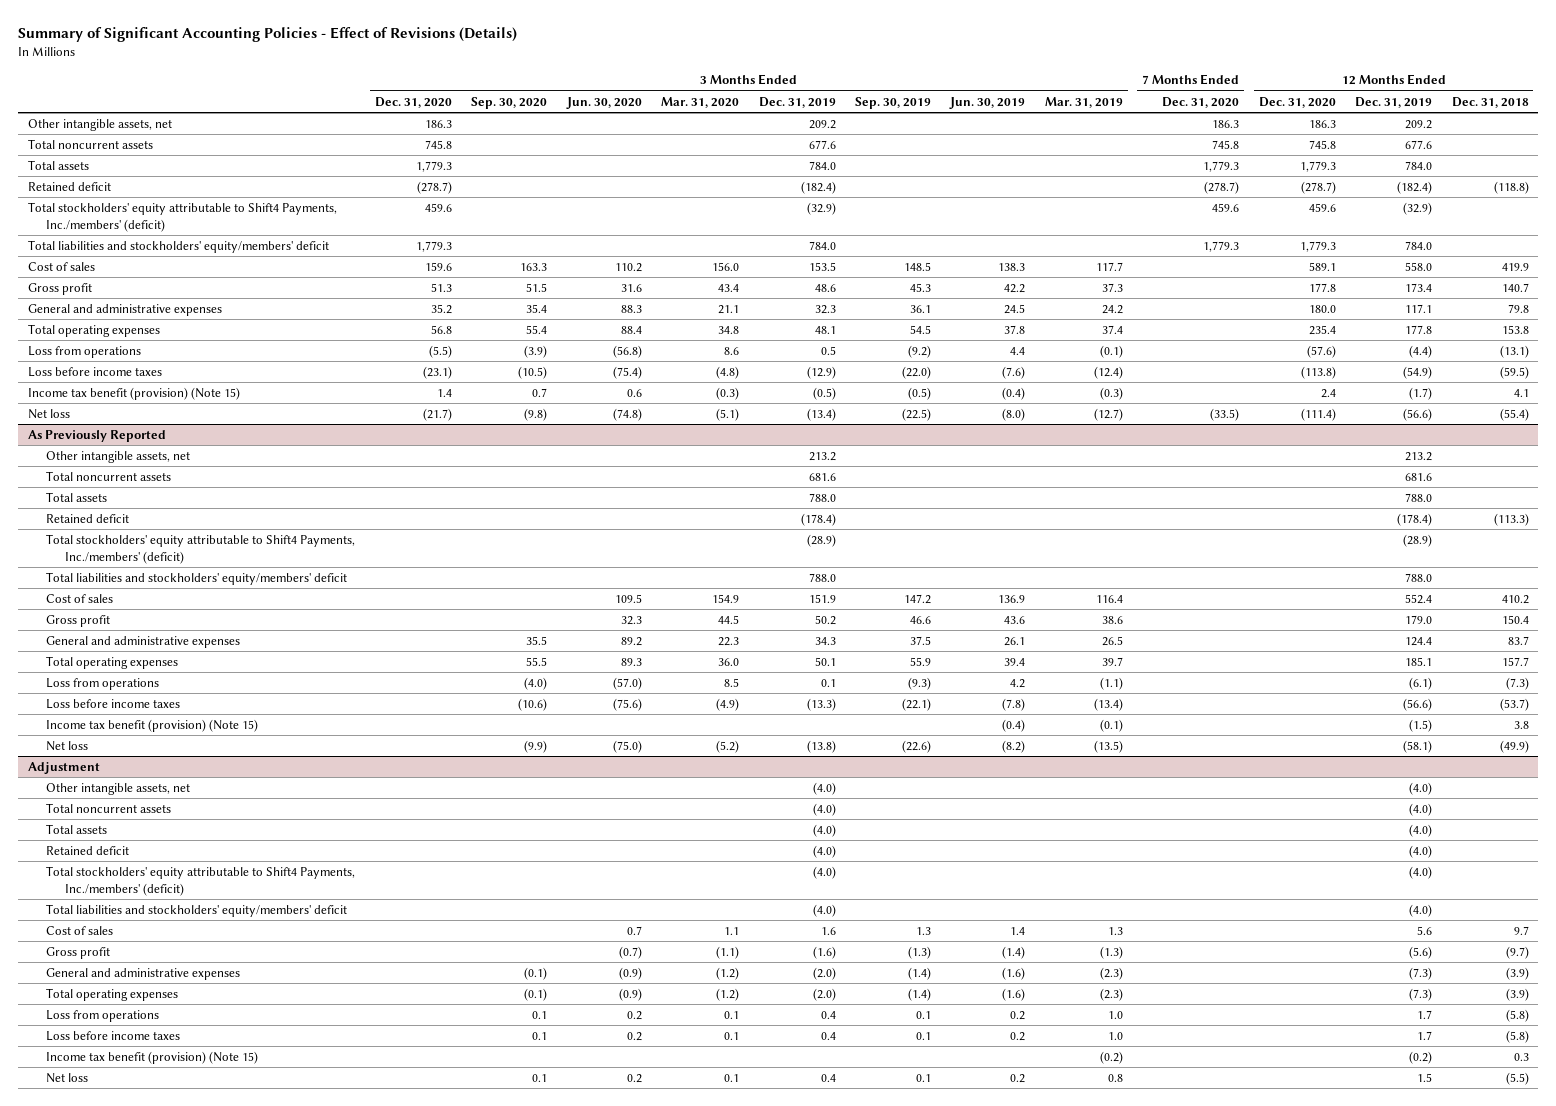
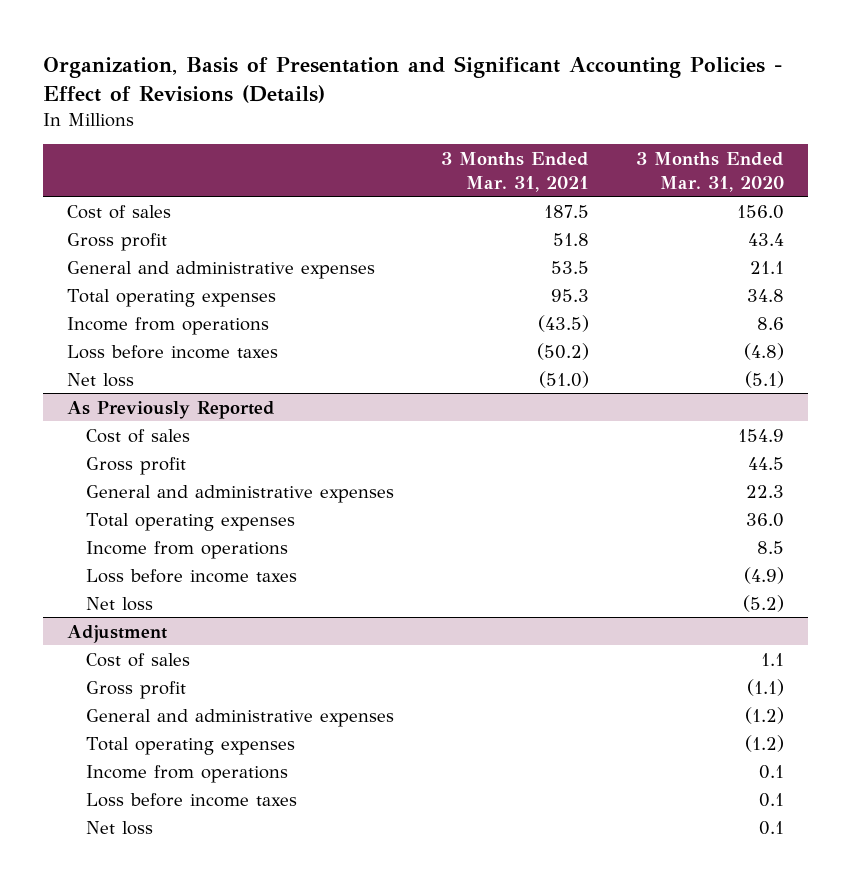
- Summary of Significant Accounting Policies - Effect of Revisions (Details)
+ Organization, Basis of Presentation and Significant Accounting Policies - Effect of Revisions (Details)
- | 3 Months Ended Dec. 31, 2020 | 3 Months Ended Sep. 30, 2020 | 3 Months Ended Jun. 30, 2020 | 3 Months Ended Mar. 31, 2020 | 3 Months Ended Dec. 31, 2019 | 3 Months Ended Sep. 30, 2019 | 3 Months Ended Jun. 30, 2019 | 3 Months Ended Mar. 31, 2019 | 7 Months Ended Dec. 31, 2020 | 12 Months Ended Dec. 31, 2020 | 12 Months Ended Dec. 31, 2019 | 12 Months Ended Dec. 31, 2018
+ | 3 Months Ended Mar. 31, 2021 | 3 Months Ended Mar. 31, 2020
- Other intangible assets, net | 186.3 | | | | 209.2 | | | | 186.3 | 186.3 | 209.2 |
- Total noncurrent assets | 745.8 | | | | 677.6 | | | | 745.8 | 745.8 | 677.6 |
- Total assets | 1,779.3 | | | | 784.0 | | | | 1,779.3 | 1,779.3 | 784.0 |
- Retained deficit | (278.7) | | | | (182.4) | | | | (278.7) | (278.7) | (182.4) | (118.8)
- Total stockholders' equity attributable to Shift4 Payments, Inc./members' (deficit) | 459.6 | | | | (32.9) | | | | 459.6 | 459.6 | (32.9) |
- Total liabilities and stockholders' equity/members' deficit | 1,779.3 | | | | 784.0 | | | | 1,779.3 | 1,779.3 | 784.0 |
- Loss from operations | (5.5) | (3.9) | (56.8) | 8.6 | 0.5 | (9.2) | 4.4 | (0.1) | | (57.6) | (4.4) | (13.1)
+ Income from operations | (43.5) | 8.6
- Income tax benefit (provision) (Note 15) | 1.4 | 0.7 | 0.6 | (0.3) | (0.5) | (0.5) | (0.4) | (0.3) | | 2.4 | (1.7) | 4.1
@ As Previously Reported
- Other intangible assets, net | | | | | 213.2 | | | | | | 213.2 |
- Total noncurrent assets | | | | | 681.6 | | | | | | 681.6 |
- Total assets | | | | | 788.0 | | | | | | 788.0 |
- Retained deficit | | | | | (178.4) | | | | | | (178.4) | (113.3)
- Total stockholders' equity attributable to Shift4 Payments, Inc./members' (deficit) | | | | | (28.9) | | | | | | (28.9) |
- Total liabilities and stockholders' equity/members' deficit | | | | | 788.0 | | | | | | 788.0 |
- Loss from operations | | (4.0) | (57.0) | 8.5 | 0.1 | (9.3) | 4.2 | (1.1) | | | (6.1) | (7.3)
+ Income from operations | | 8.5
- Income tax benefit (provision) (Note 15) | | | | | | | (0.4) | (0.1) | | | (1.5) | 3.8
@ Adjustment
- Other intangible assets, net | | | | | (4.0) | | | | | | (4.0) |
- Total noncurrent assets | | | | | (4.0) | | | | | | (4.0) |
- Total assets | | | | | (4.0) | | | | | | (4.0) |
- Retained deficit | | | | | (4.0) | | | | | | (4.0) |
- Total stockholders' equity attributable to Shift4 Payments, Inc./members' (deficit) | | | | | (4.0) | | | | | | (4.0) |
- Total liabilities and stockholders' equity/members' deficit | | | | | (4.0) | | | | | | (4.0) |
- Loss from operations | | 0.1 | 0.2 | 0.1 | 0.4 | 0.1 | 0.2 | 1.0 | | | 1.7 | (5.8)
+ Income from operations | | 0.1
- Income tax benefit (provision) (Note 15) | | | | | | | | (0.2) | | | (0.2) | 0.3

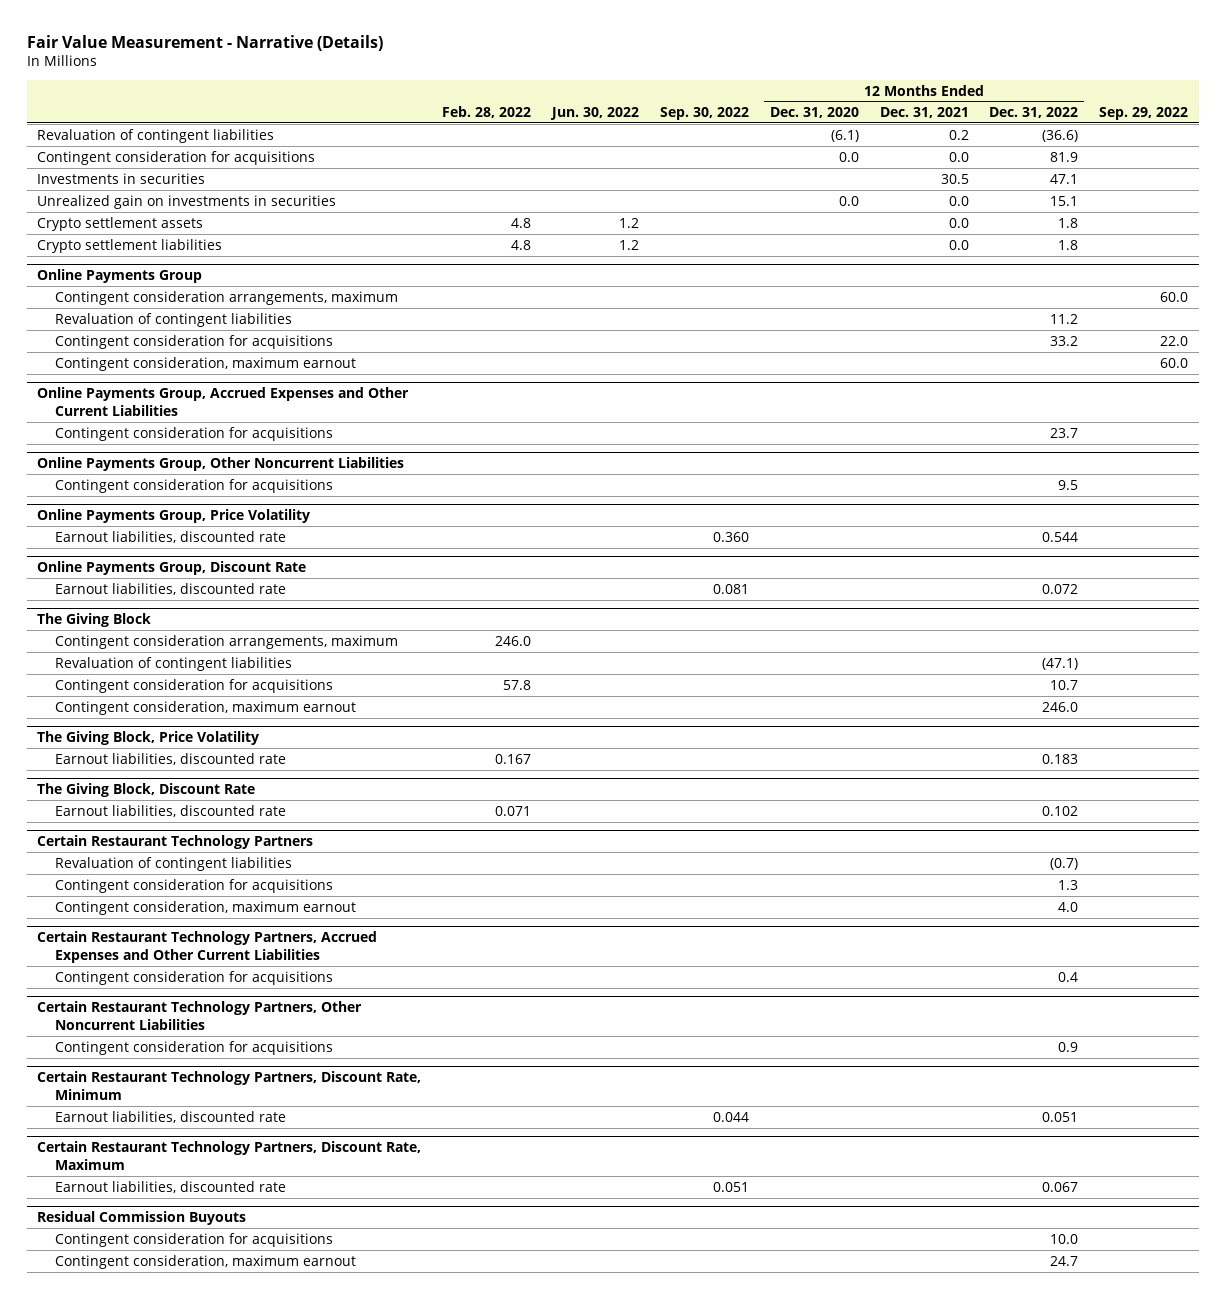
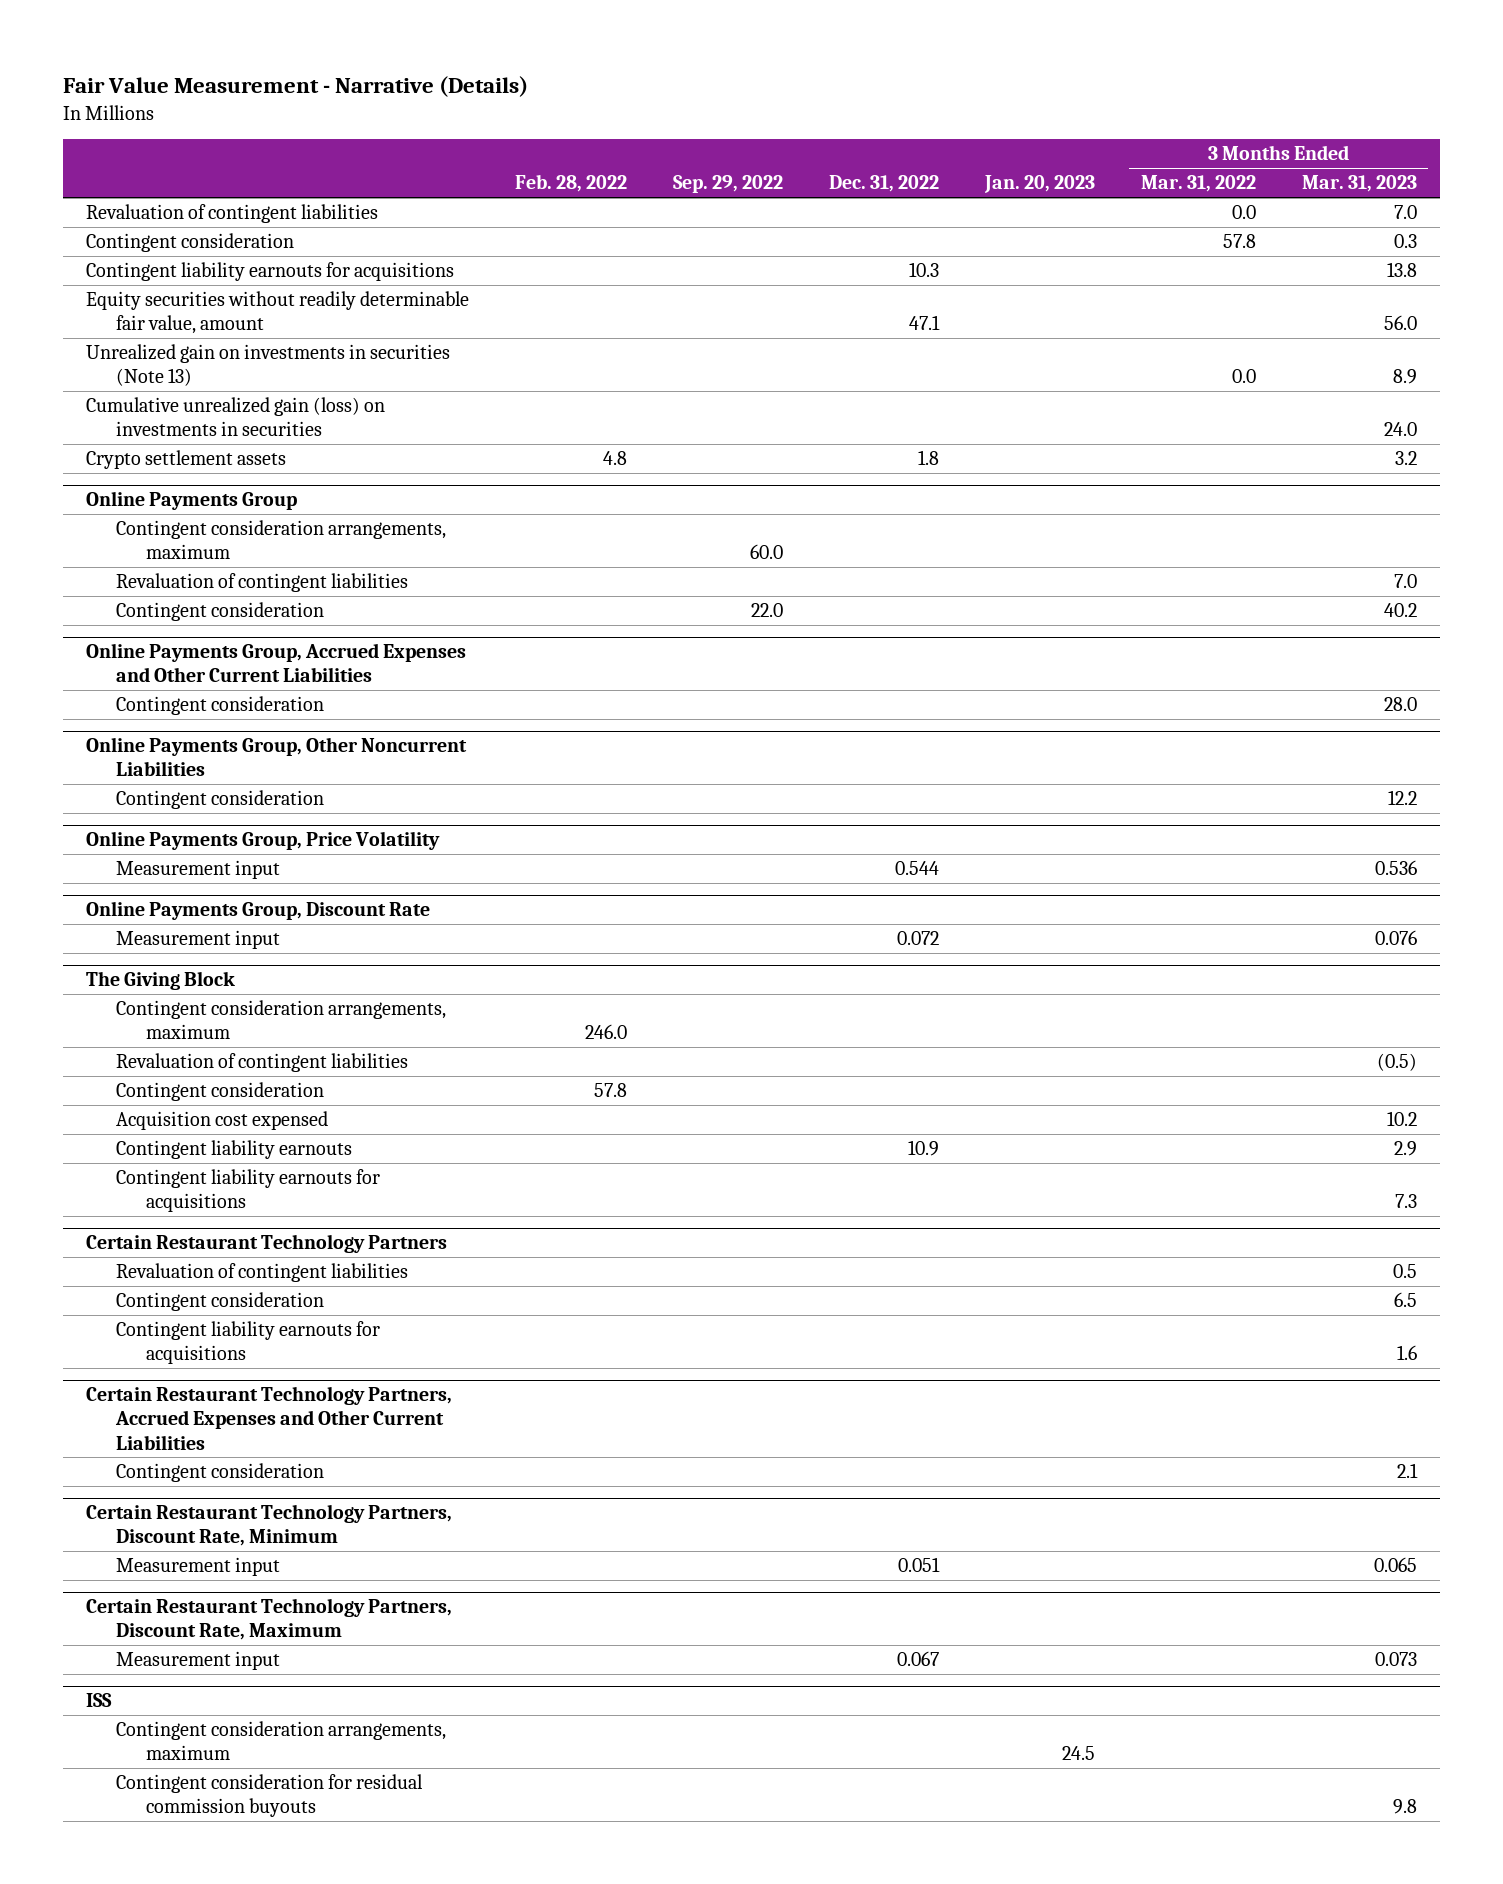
- | Feb. 28, 2022 | Jun. 30, 2022 | Sep. 30, 2022 | 12 Months Ended Dec. 31, 2020 | 12 Months Ended Dec. 31, 2021 | 12 Months Ended Dec. 31, 2022 | Sep. 29, 2022
+ | Feb. 28, 2022 | Sep. 29, 2022 | Dec. 31, 2022 | Jan. 20, 2023 | 3 Months Ended Mar. 31, 2022 | 3 Months Ended Mar. 31, 2023
- Contingent consideration for acquisitions | | | | 0.0 | 0.0 | 81.9 |
- Investments in securities | | | | | 30.5 | 47.1 |
- Unrealized gain on investments in securities | | | | 0.0 | 0.0 | 15.1 |
+ Contingent consideration | | | | | 57.8 | 0.3
+ Contingent liability earnouts for acquisitions | | | 10.3 | | | 13.8
+ Equity securities without readily determinable fair value, amount | | | 47.1 | | | 56.0
+ Unrealized gain on investments in securities (Note 13) | | | | | 0.0 | 8.9
+ Cumulative unrealized gain (loss) on investments in securities | | | | | | 24.0
- Crypto settlement liabilities | 4.8 | 1.2 | | | 0.0 | 1.8 |
@ Online Payments Group
- Contingent consideration for acquisitions | | | | | | 33.2 | 22.0
- Contingent consideration, maximum earnout | | | | | | | 60.0
+ Contingent consideration | | 22.0 | | | | 40.2
@ Online Payments Group, Accrued Expenses and Other Current Liabilities
- Contingent consideration for acquisitions | | | | | | 23.7 |
+ Contingent consideration | | | | | | 28.0
@ Online Payments Group, Other Noncurrent Liabilities
- Contingent consideration for acquisitions | | | | | | 9.5 |
+ Contingent consideration | | | | | | 12.2
@ Online Payments Group, Price Volatility
- Earnout liabilities, discounted rate | | | 0.360 | | | 0.544 |
+ Measurement input | | | 0.544 | | | 0.536
@ Online Payments Group, Discount Rate
- Earnout liabilities, discounted rate | | | 0.081 | | | 0.072 |
+ Measurement input | | | 0.072 | | | 0.076
@ The Giving Block
- Contingent consideration for acquisitions | 57.8 | | | | | 10.7 |
- Contingent consideration, maximum earnout | | | | | | 246.0 |
- The Giving Block, Price Volatility
- Earnout liabilities, discounted rate | 0.167 | | | | | 0.183 |
- The Giving Block, Discount Rate
- Earnout liabilities, discounted rate | 0.071 | | | | | 0.102 |
@ The Giving Block
+ Contingent consideration | 57.8 | | | | |
+ Acquisition cost expensed | | | | | | 10.2
+ Contingent liability earnouts | | | 10.9 | | | 2.9
+ Contingent liability earnouts for acquisitions | | | | | | 7.3
@ Certain Restaurant Technology Partners
- Contingent consideration for acquisitions | | | | | | 1.3 |
- Contingent consideration, maximum earnout | | | | | | 4.0 |
+ Contingent consideration | | | | | | 6.5
+ Contingent liability earnouts for acquisitions | | | | | | 1.6
@ Certain Restaurant Technology Partners, Accrued Expenses and Other Current Liabilities
- Contingent consideration for acquisitions | | | | | | 0.4 |
- Certain Restaurant Technology Partners, Other Noncurrent Liabilities
- Contingent consideration for acquisitions | | | | | | 0.9 |
@ Certain Restaurant Technology Partners, Accrued Expenses and Other Current Liabilities
+ Contingent consideration | | | | | | 2.1
@ Certain Restaurant Technology Partners, Discount Rate, Minimum
- Earnout liabilities, discounted rate | | | 0.044 | | | 0.051 |
+ Measurement input | | | 0.051 | | | 0.065
@ Certain Restaurant Technology Partners, Discount Rate, Maximum
- Earnout liabilities, discounted rate | | | 0.051 | | | 0.067 |
- Residual Commission Buyouts
- Contingent consideration for acquisitions | | | | | | 10.0 |
- Contingent consideration, maximum earnout | | | | | | 24.7 |
@ Certain Restaurant Technology Partners, Discount Rate, Maximum
+ Measurement input | | | 0.067 | | | 0.073
+ ISS
+ Contingent consideration arrangements, maximum | | | | 24.5 | |
+ Contingent consideration for residual commission buyouts | | | | | | 9.8

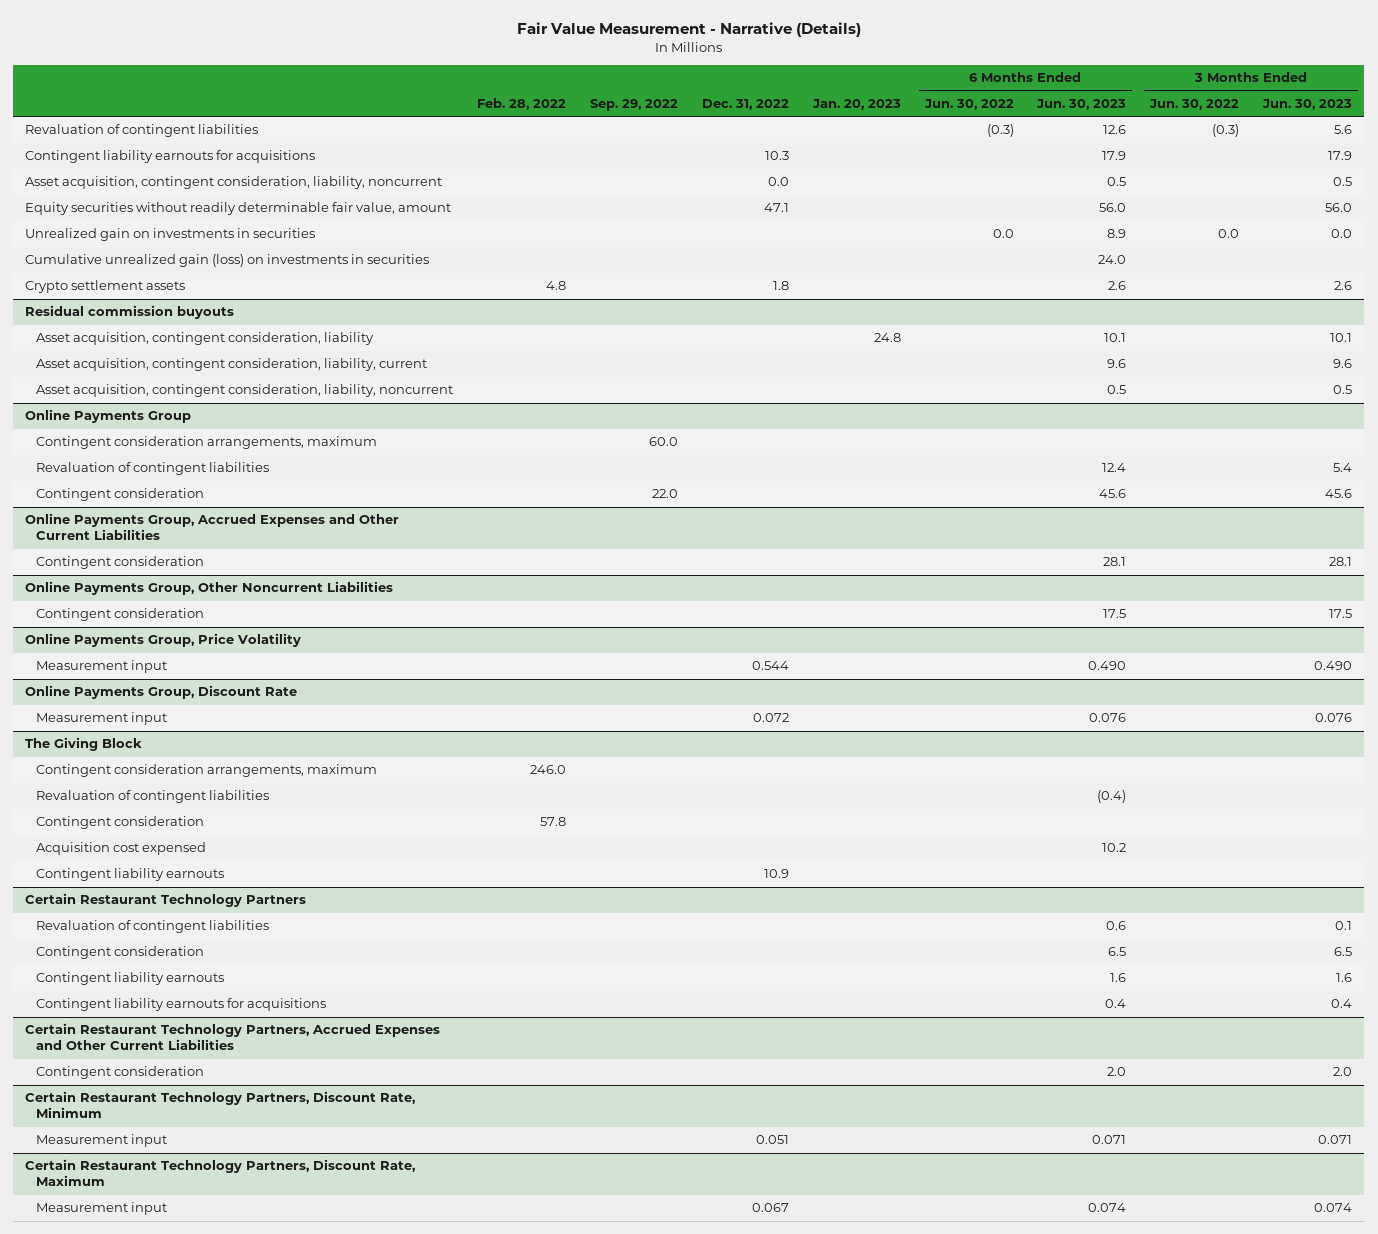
- | Feb. 28, 2022 | Sep. 29, 2022 | Dec. 31, 2022 | Jan. 20, 2023 | 3 Months Ended Mar. 31, 2022 | 3 Months Ended Mar. 31, 2023
+ | Feb. 28, 2022 | Sep. 29, 2022 | Dec. 31, 2022 | Jan. 20, 2023 | 6 Months Ended Jun. 30, 2022 | 6 Months Ended Jun. 30, 2023 | 3 Months Ended Jun. 30, 2022 | 3 Months Ended Jun. 30, 2023
- Contingent consideration | | | | | 57.8 | 0.3
+ Asset acquisition, contingent consideration, liability, noncurrent | | | 0.0 | | | 0.5 | | 0.5
- Unrealized gain on investments in securities (Note 13) | | | | | 0.0 | 8.9
+ Unrealized gain on investments in securities | | | | | 0.0 | 8.9 | 0.0 | 0.0
+ Residual commission buyouts
+ Asset acquisition, contingent consideration, liability | | | | 24.8 | | 10.1 | | 10.1
+ Asset acquisition, contingent consideration, liability, current | | | | | | 9.6 | | 9.6
+ Asset acquisition, contingent consideration, liability, noncurrent | | | | | | 0.5 | | 0.5
@ The Giving Block
- Contingent liability earnouts for acquisitions | | | | | | 7.3
@ Certain Restaurant Technology Partners
+ Contingent liability earnouts | | | | | | 1.6 | | 1.6
- ISS
- Contingent consideration arrangements, maximum | | | | 24.5 | |
- Contingent consideration for residual commission buyouts | | | | | | 9.8

